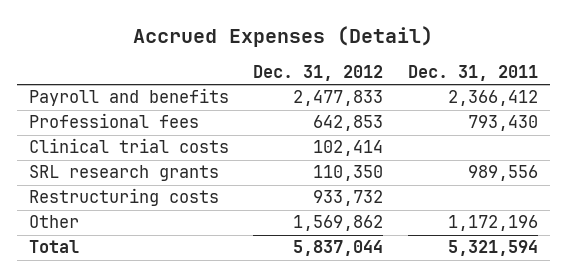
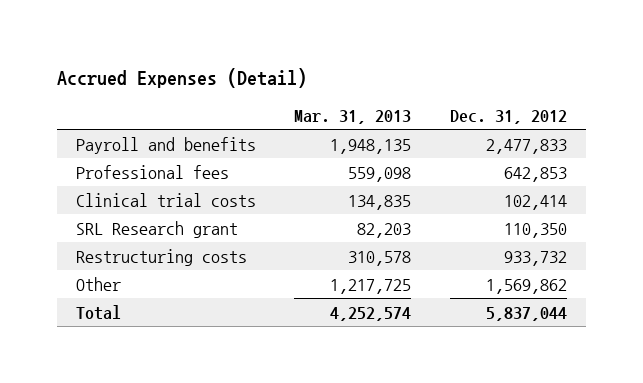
- | Dec. 31, 2012 | Dec. 31, 2011
+ | Mar. 31, 2013 | Dec. 31, 2012
- SRL research grants | 110,350 | 989,556
+ SRL Research grant | 82,203 | 110,350

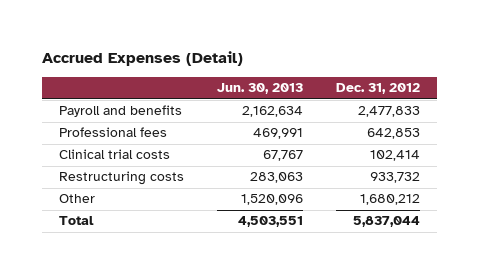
- | Mar. 31, 2013 | Dec. 31, 2012
+ | Jun. 30, 2013 | Dec. 31, 2012
- SRL Research grant | 82,203 | 110,350
- Other | 1,217,725 | 1,569,862
+ Other | 1,520,096 | 1,680,212

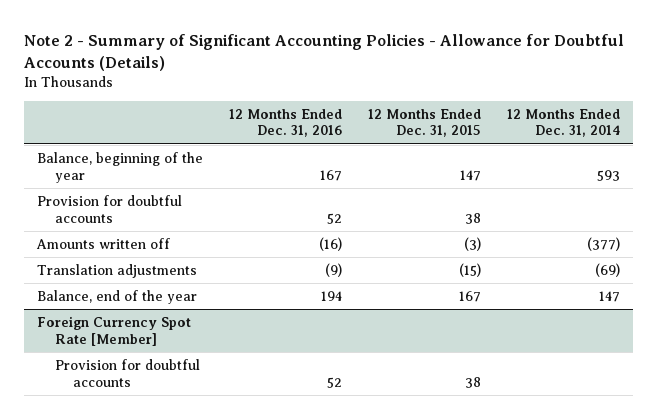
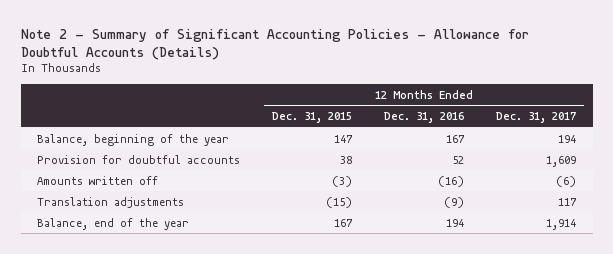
- | 12 Months Ended Dec. 31, 2016 | 12 Months Ended Dec. 31, 2015 | 12 Months Ended Dec. 31, 2014
+ | 12 Months Ended Dec. 31, 2015 | 12 Months Ended Dec. 31, 2016 | 12 Months Ended Dec. 31, 2017
- Foreign Currency Spot Rate [Member]
- Provision for doubtful accounts | 52 | 38 |

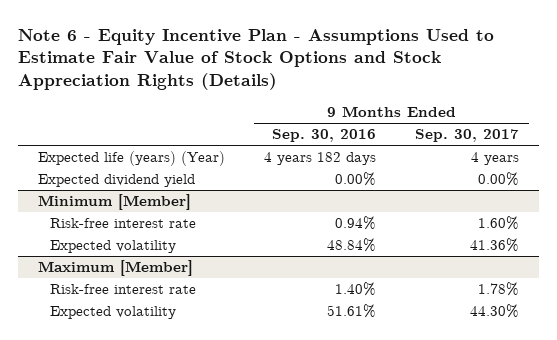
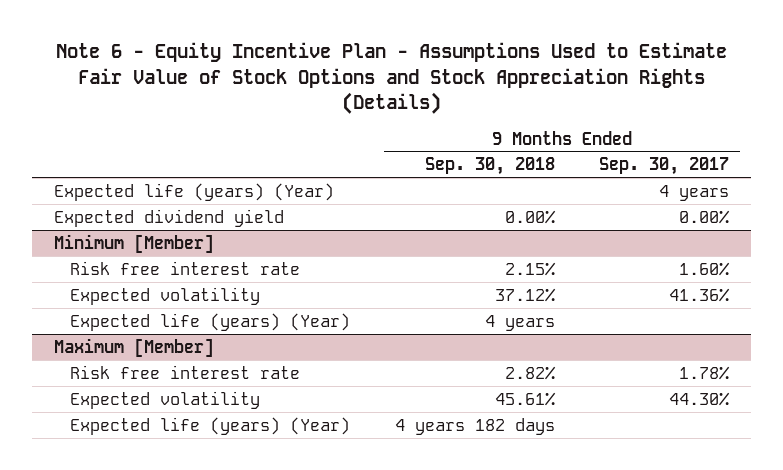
- | 9 Months Ended Sep. 30, 2016 | 9 Months Ended Sep. 30, 2017
+ | 9 Months Ended Sep. 30, 2018 | 9 Months Ended Sep. 30, 2017
@ Minimum [Member]
- Risk-free interest rate | 0.94% | 1.60%
+ Risk free interest rate | 2.15% | 1.60%
+ Expected life (years) (Year) | 4 years |
@ Maximum [Member]
- Risk-free interest rate | 1.40% | 1.78%
+ Risk free interest rate | 2.82% | 1.78%
+ Expected life (years) (Year) | 4 years 182 days |

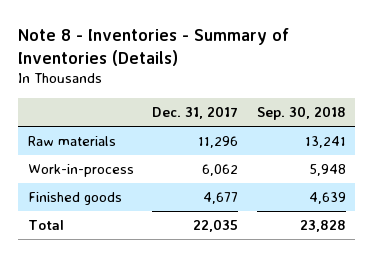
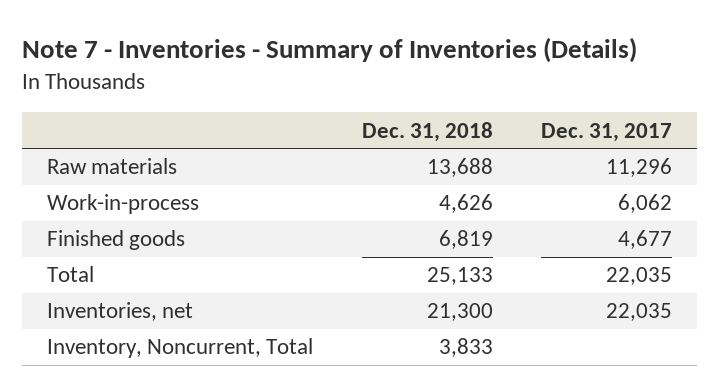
- Note 8 - Inventories - Summary of Inventories (Details)
+ Note 7 - Inventories - Summary of Inventories (Details)
- | Dec. 31, 2017 | Sep. 30, 2018
+ | Dec. 31, 2018 | Dec. 31, 2017
+ Inventories, net | 21,300 | 22,035
+ Inventory, Noncurrent, Total | 3,833 |

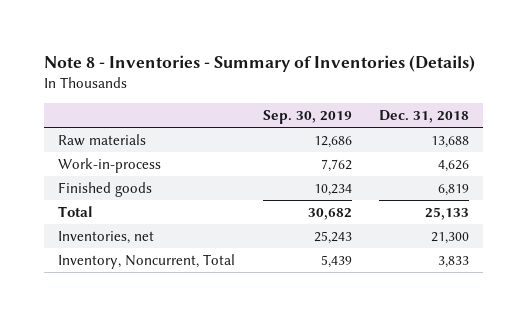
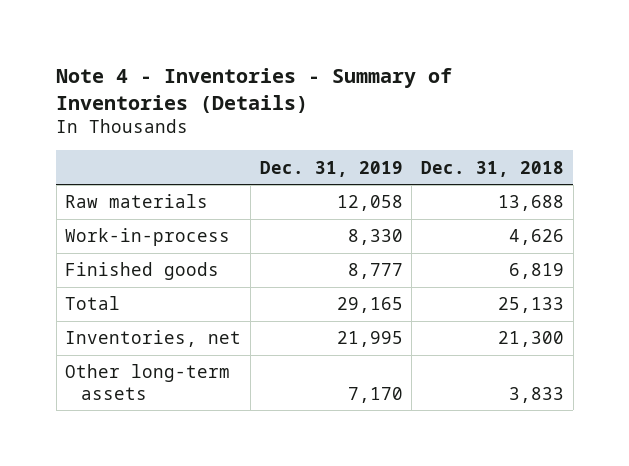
- Note 8 - Inventories - Summary of Inventories (Details)
+ Note 4 - Inventories - Summary of Inventories (Details)
- | Sep. 30, 2019 | Dec. 31, 2018
+ | Dec. 31, 2019 | Dec. 31, 2018
- Inventory, Noncurrent, Total | 5,439 | 3,833
+ Other long-term assets | 7,170 | 3,833

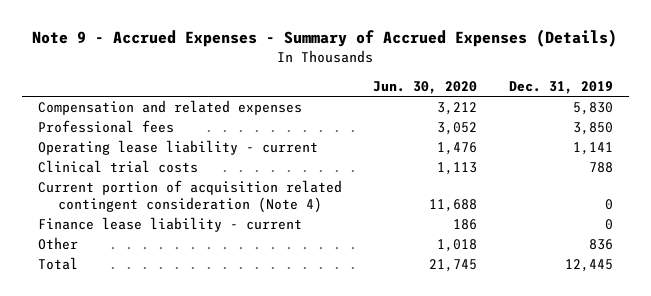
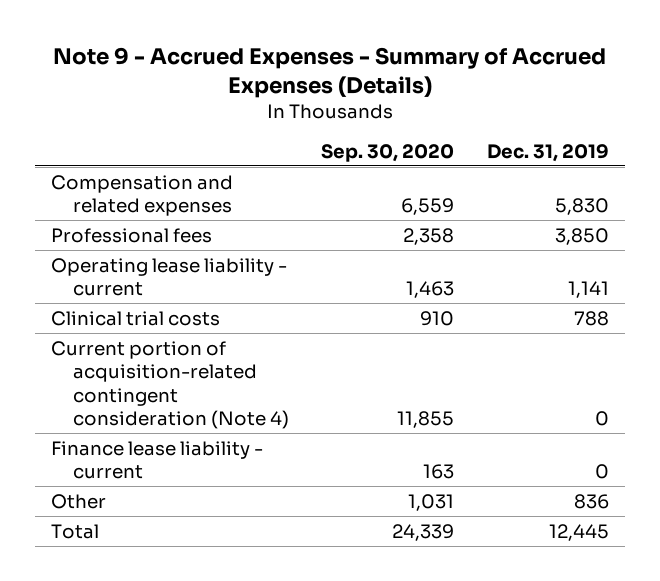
- | Jun. 30, 2020 | Dec. 31, 2019
+ | Sep. 30, 2020 | Dec. 31, 2019
- Current portion of acquisition related contingent consideration (Note 4) | 11,688 | 0
+ Current portion of acquisition-related contingent consideration (Note 4) | 11,855 | 0

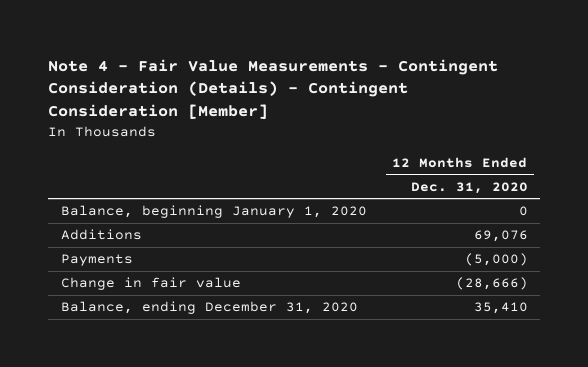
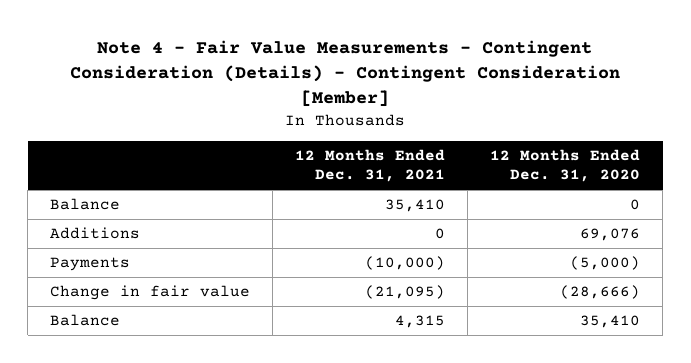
- | 12 Months Ended Dec. 31, 2020
+ | 12 Months Ended Dec. 31, 2021 | 12 Months Ended Dec. 31, 2020
- Balance, beginning January 1, 2020 | 0
+ Balance | 35,410 | 0
- Balance, ending December 31, 2020 | 35,410
+ Balance | 4,315 | 35,410

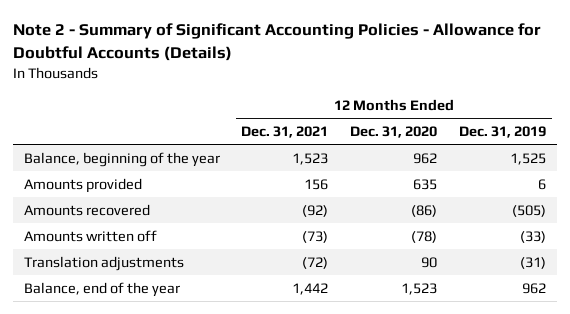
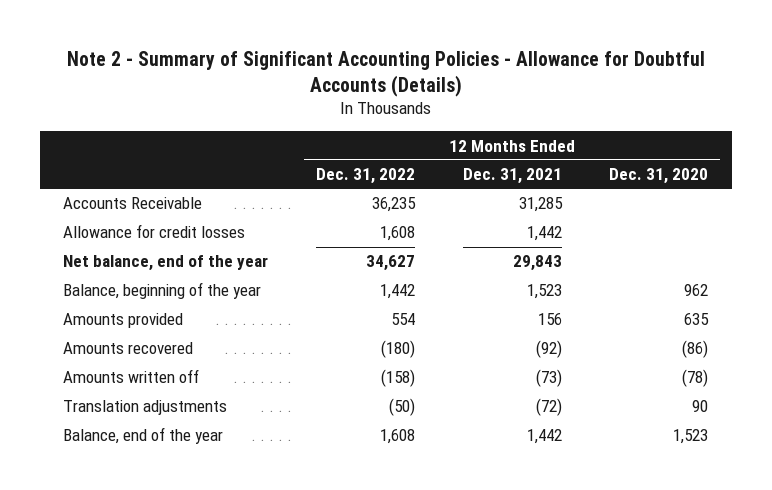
- | 12 Months Ended Dec. 31, 2021 | 12 Months Ended Dec. 31, 2020 | 12 Months Ended Dec. 31, 2019
+ | 12 Months Ended Dec. 31, 2022 | 12 Months Ended Dec. 31, 2021 | 12 Months Ended Dec. 31, 2020
+ Accounts Receivable | 36,235 | 31,285 |
+ Allowance for credit losses | 1,608 | 1,442 |
+ Net balance, end of the year | 34,627 | 29,843 |

